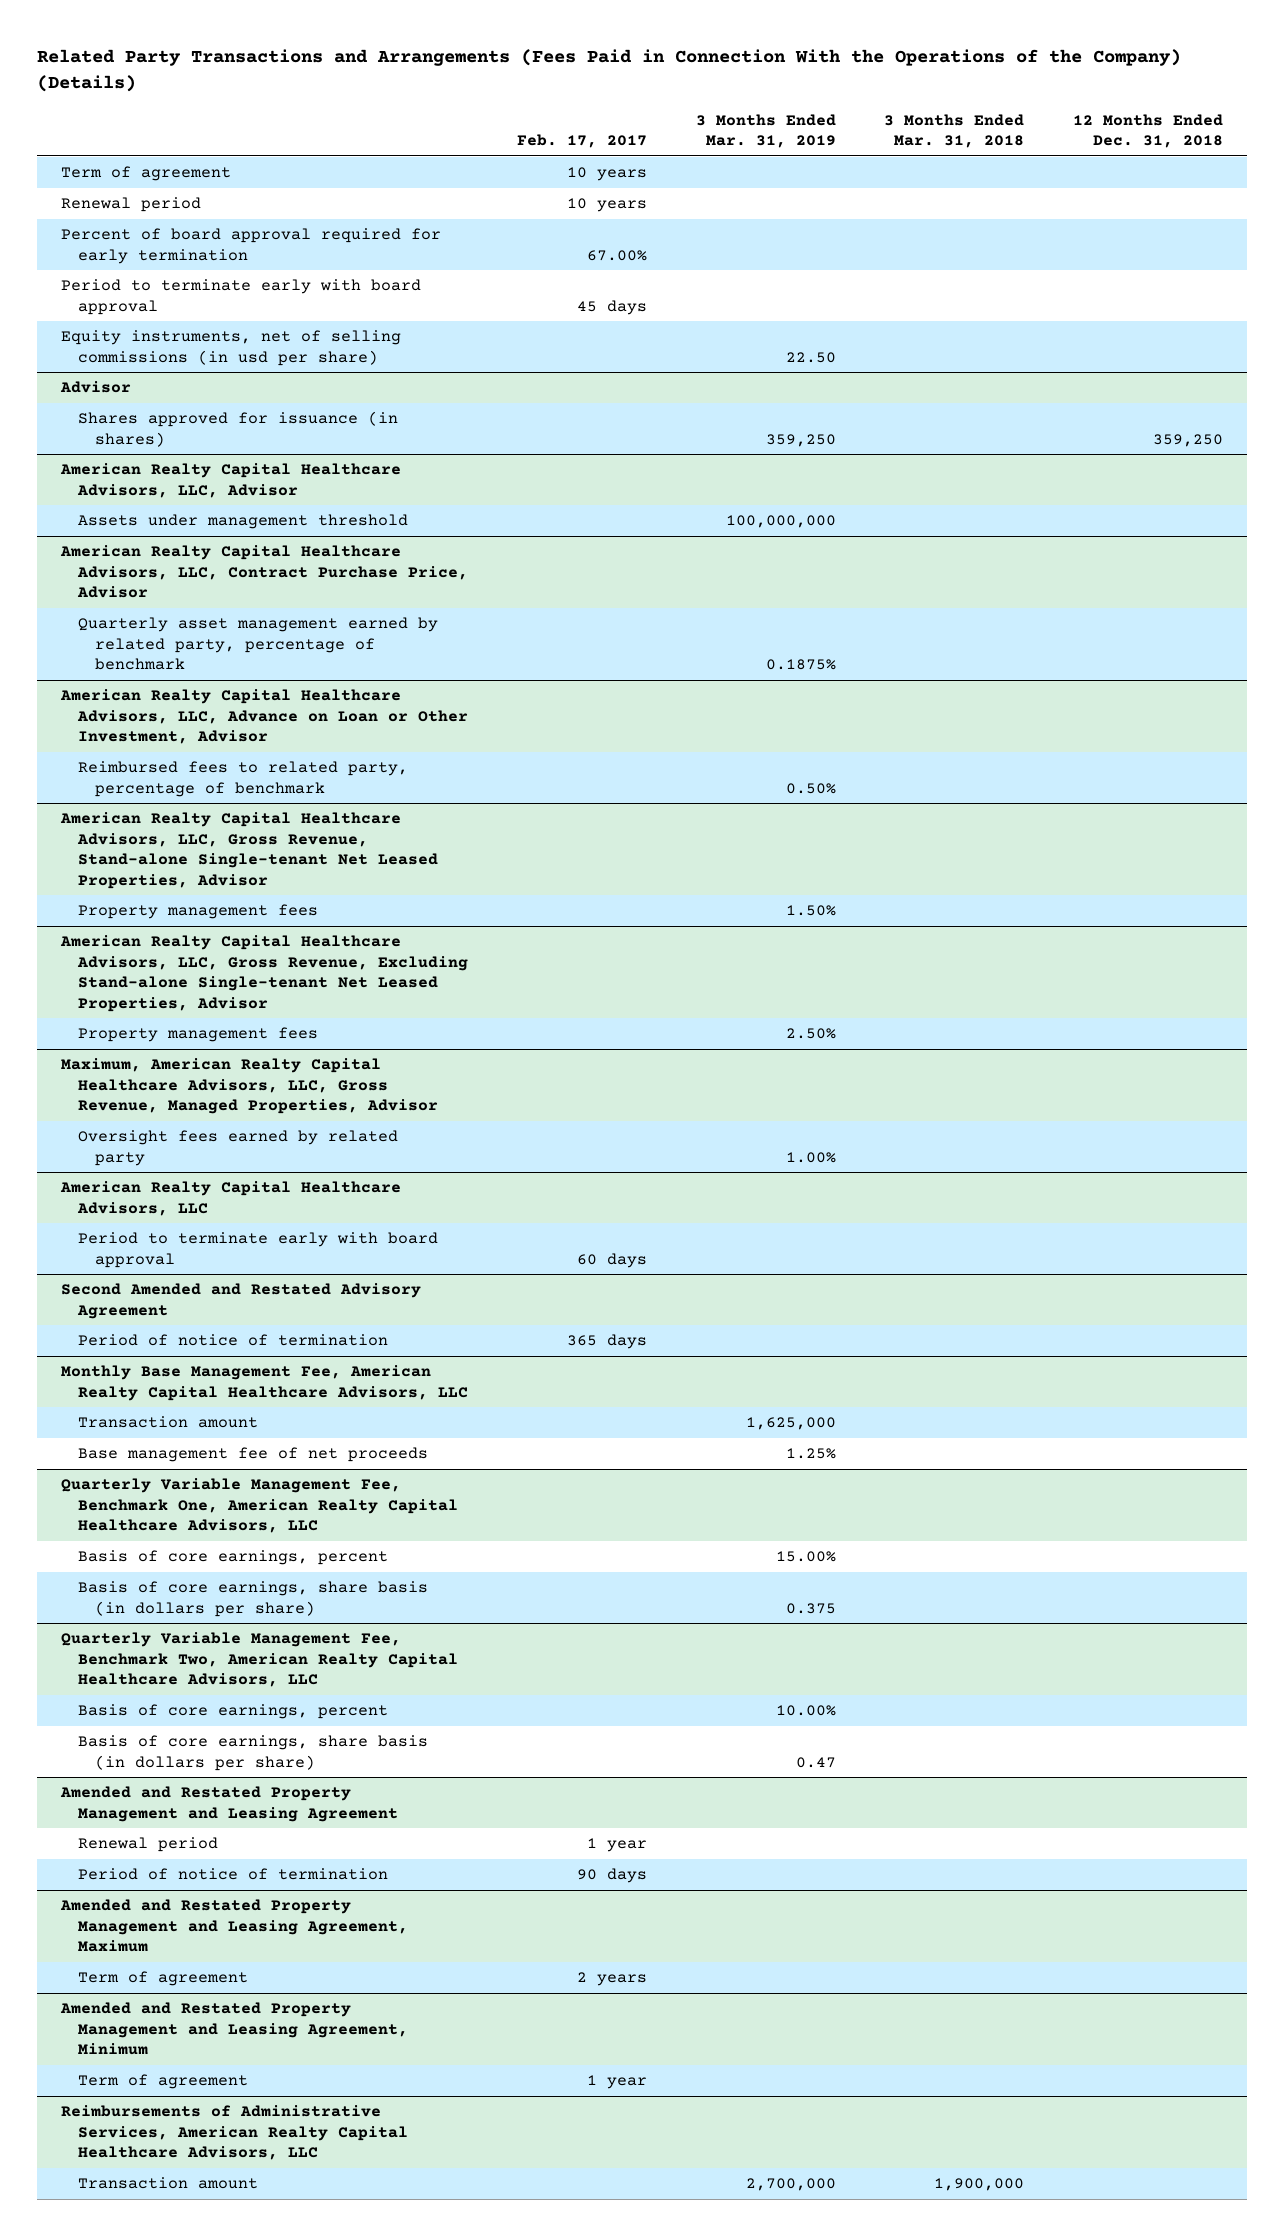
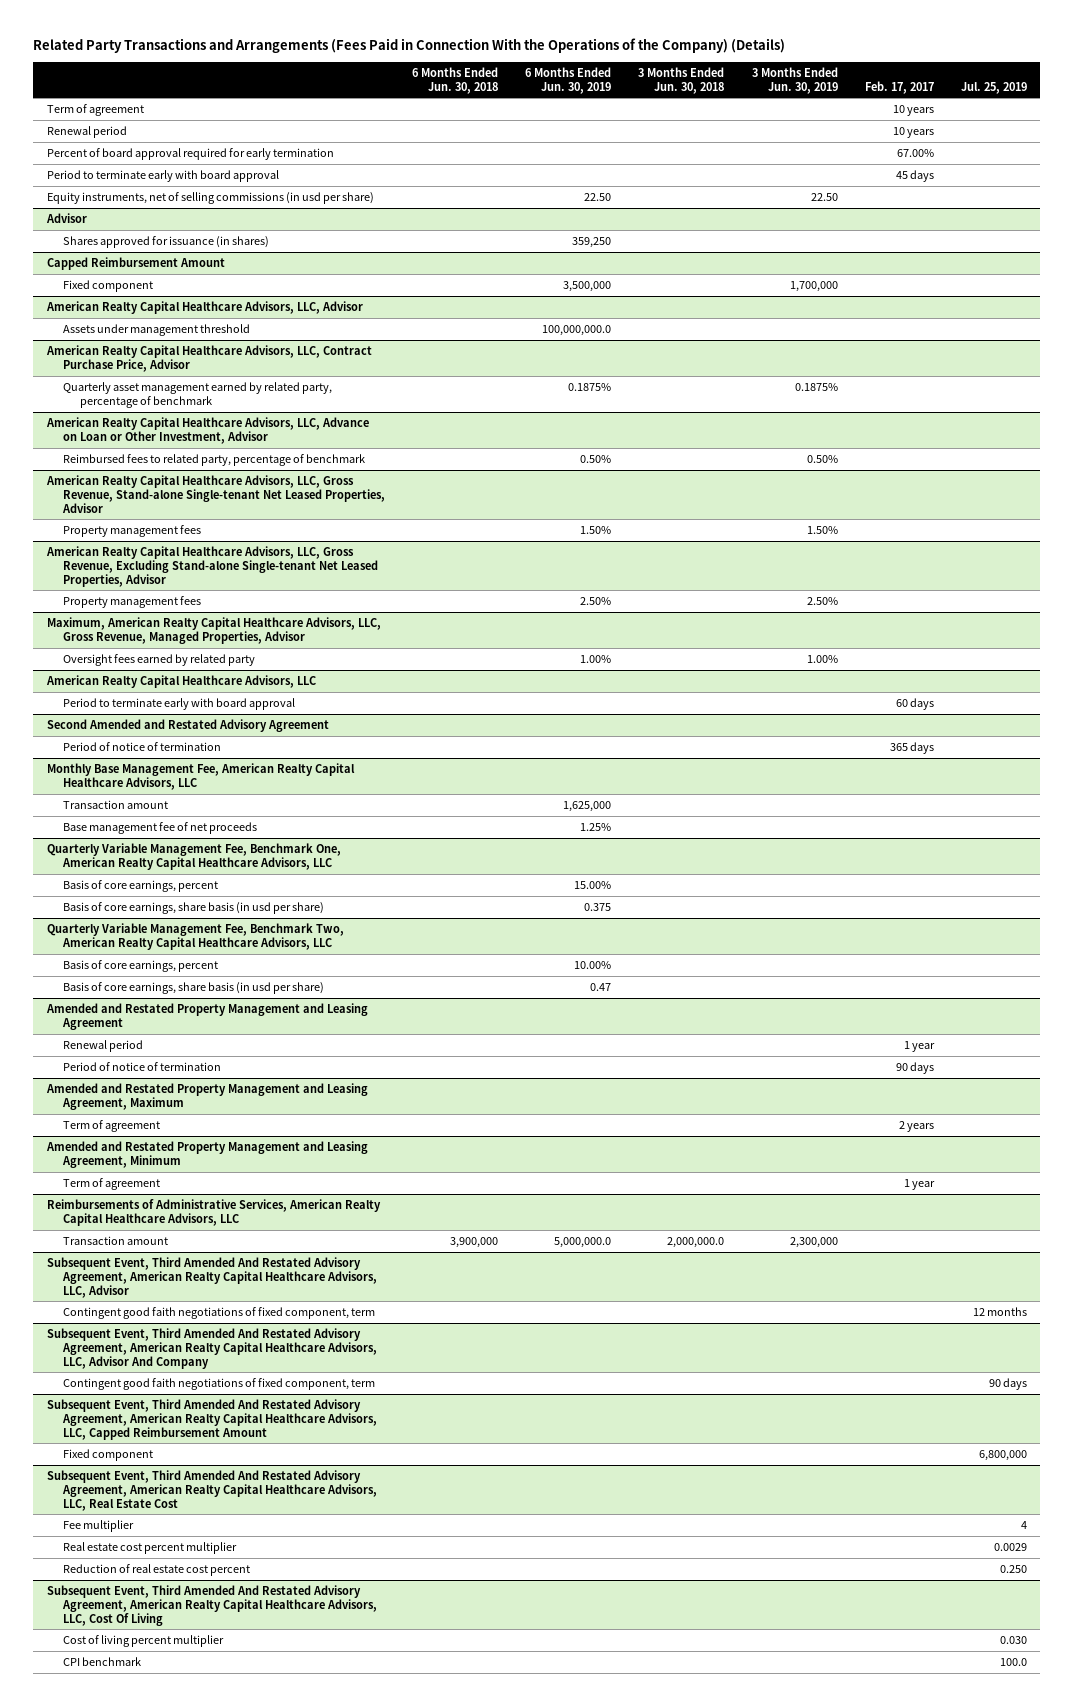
- | Feb. 17, 2017 | 3 Months Ended Mar. 31, 2019 | 3 Months Ended Mar. 31, 2018 | 12 Months Ended Dec. 31, 2018
+ | 6 Months Ended Jun. 30, 2018 | 6 Months Ended Jun. 30, 2019 | 3 Months Ended Jun. 30, 2018 | 3 Months Ended Jun. 30, 2019 | Feb. 17, 2017 | Jul. 25, 2019
+ Capped Reimbursement Amount
+ Fixed component | | 3,500,000 | | 1,700,000 | |
@ Quarterly Variable Management Fee, Benchmark One, American Realty Capital Healthcare Advisors, LLC
- Basis of core earnings, share basis (in dollars per share) | | 0.375 | |
+ Basis of core earnings, share basis (in usd per share) | | 0.375 | | | |
@ Quarterly Variable Management Fee, Benchmark Two, American Realty Capital Healthcare Advisors, LLC
- Basis of core earnings, share basis (in dollars per share) | | 0.47 | |
+ Basis of core earnings, share basis (in usd per share) | | 0.47 | | | |
+ Subsequent Event, Third Amended And Restated Advisory Agreement, American Realty Capital Healthcare Advisors, LLC, Advisor
+ Contingent good faith negotiations of fixed component, term | | | | | | 12 months
+ Subsequent Event, Third Amended And Restated Advisory Agreement, American Realty Capital Healthcare Advisors, LLC, Advisor And Company
+ Contingent good faith negotiations of fixed component, term | | | | | | 90 days
+ Subsequent Event, Third Amended And Restated Advisory Agreement, American Realty Capital Healthcare Advisors, LLC, Capped Reimbursement Amount
+ Fixed component | | | | | | 6,800,000
+ Subsequent Event, Third Amended And Restated Advisory Agreement, American Realty Capital Healthcare Advisors, LLC, Real Estate Cost
+ Fee multiplier | | | | | | 4
+ Real estate cost percent multiplier | | | | | | 0.0029
+ Reduction of real estate cost percent | | | | | | 0.250
+ Subsequent Event, Third Amended And Restated Advisory Agreement, American Realty Capital Healthcare Advisors, LLC, Cost Of Living
+ Cost of living percent multiplier | | | | | | 0.030
+ CPI benchmark | | | | | | 100.0

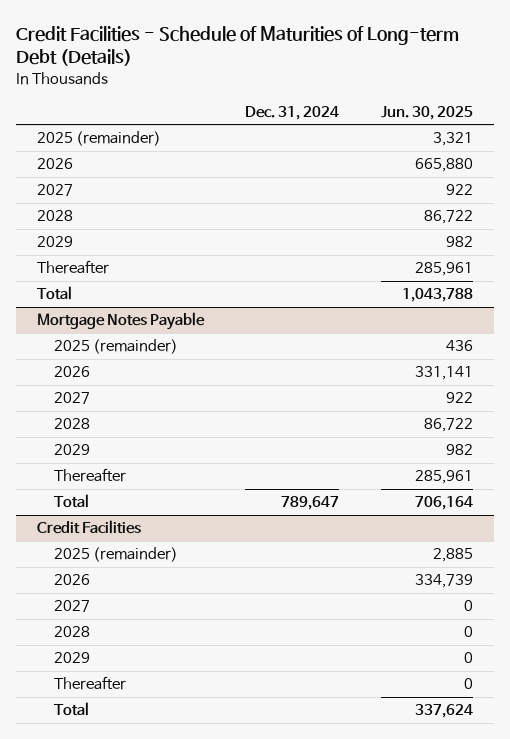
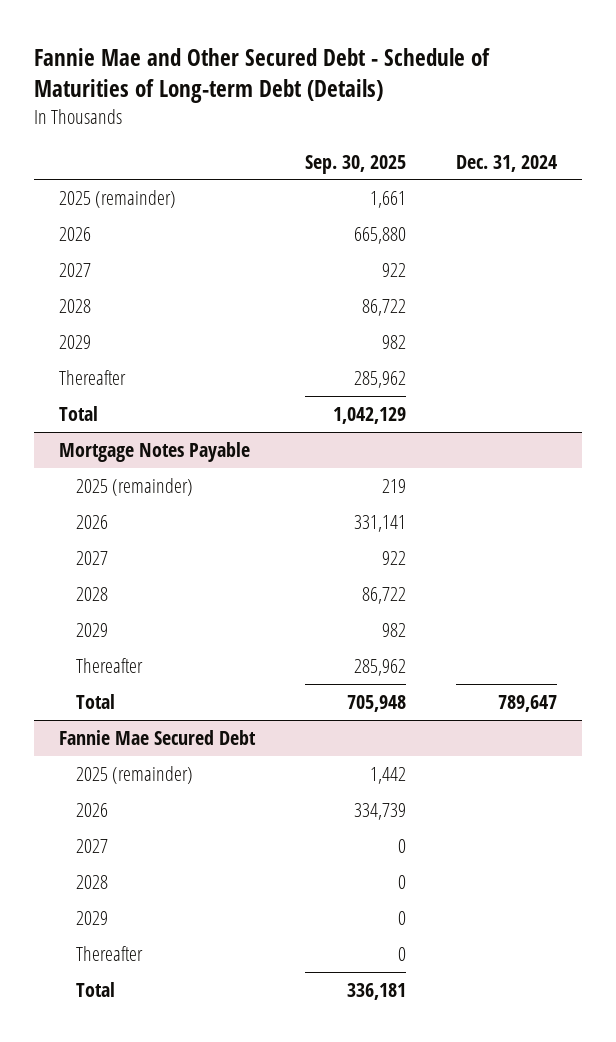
- Credit Facilities - Schedule of Maturities of Long-term Debt (Details)
+ Fannie Mae and Other Secured Debt - Schedule of Maturities of Long-term Debt (Details)
- | Dec. 31, 2024 | Jun. 30, 2025
+ | Sep. 30, 2025 | Dec. 31, 2024
- Credit Facilities
+ Fannie Mae Secured Debt

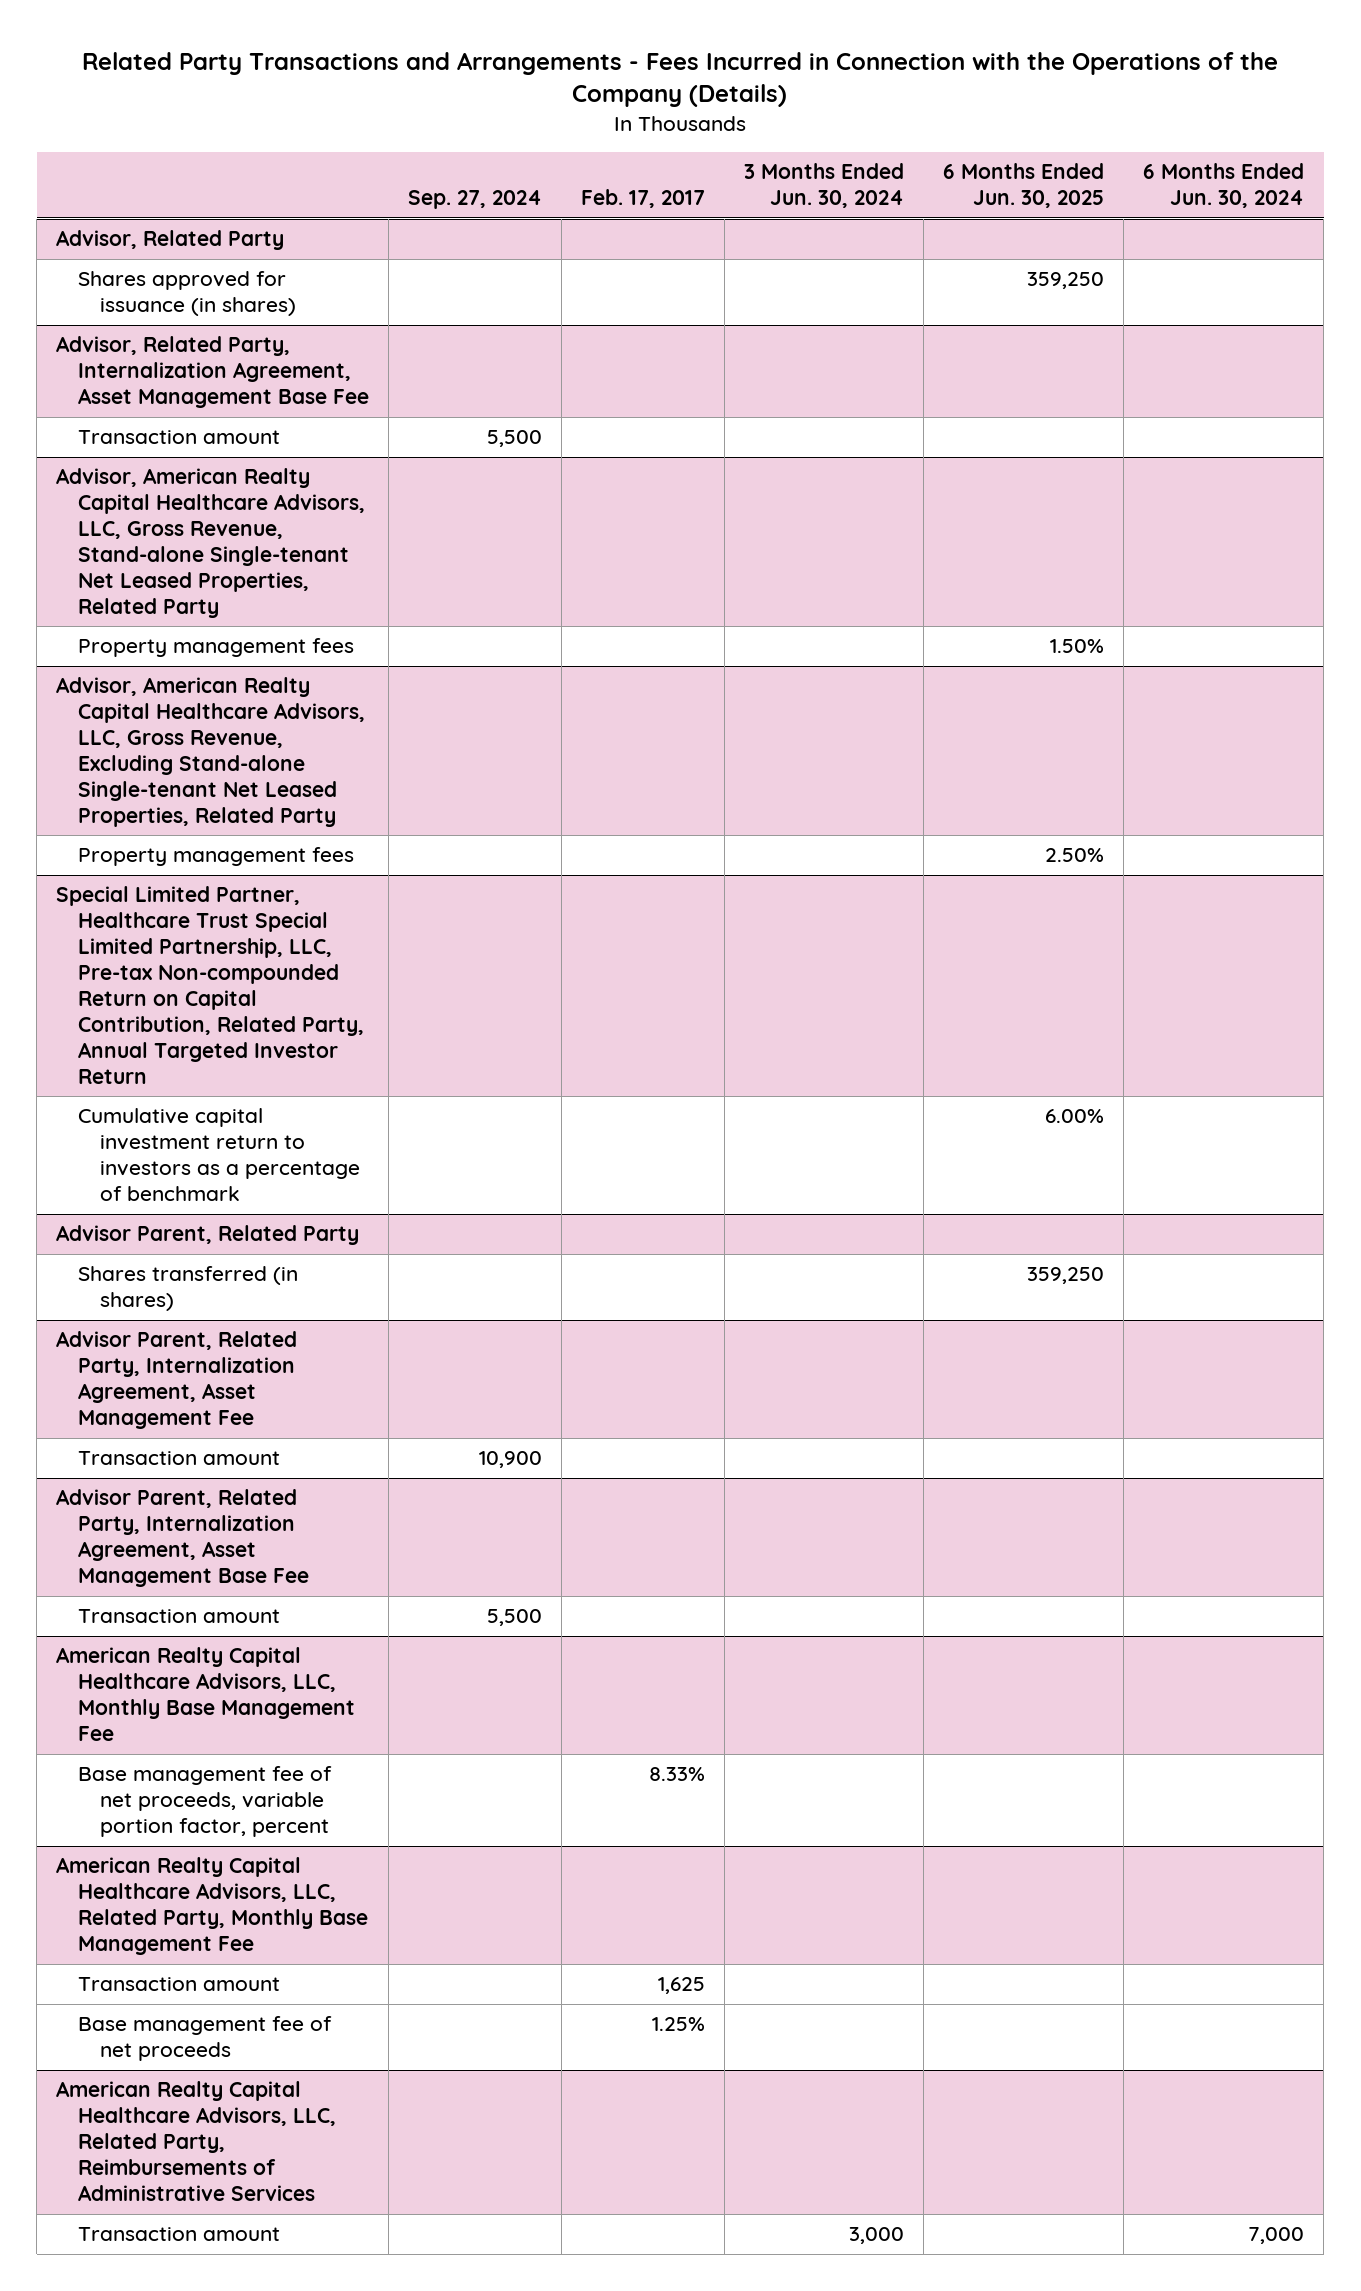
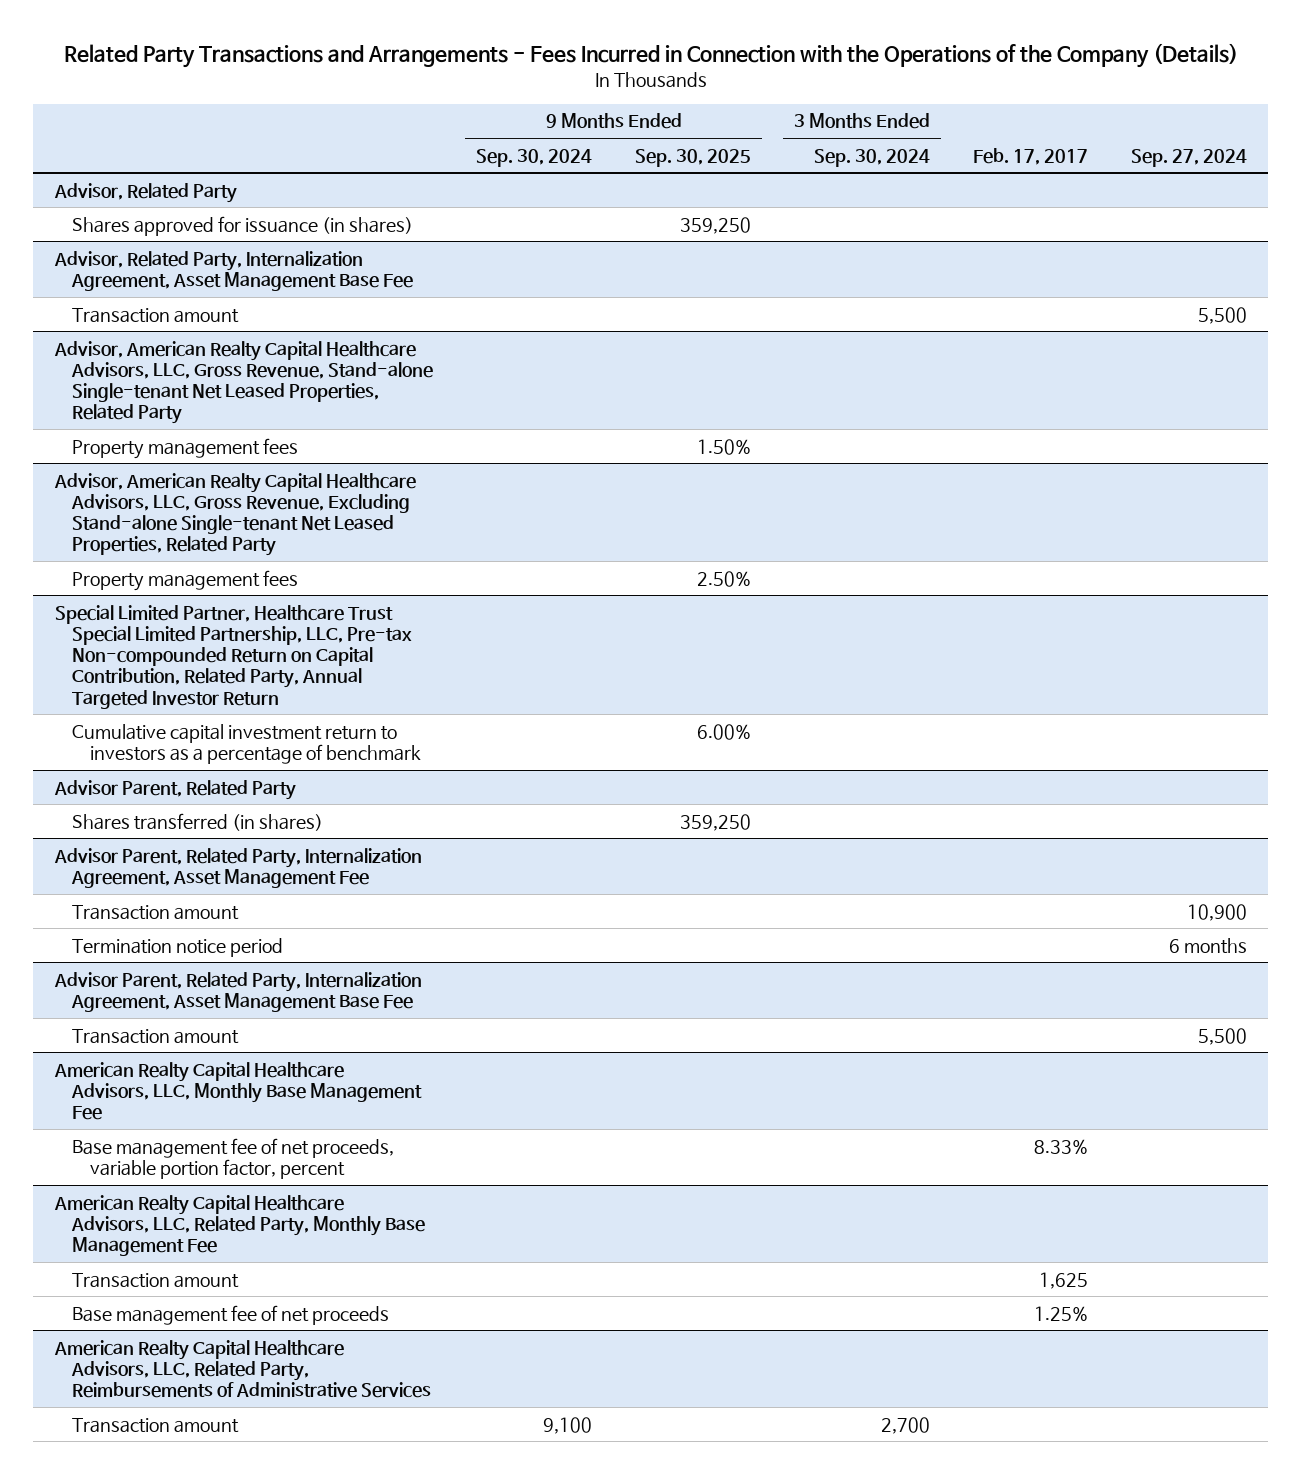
- | Sep. 27, 2024 | Feb. 17, 2017 | 3 Months Ended Jun. 30, 2024 | 6 Months Ended Jun. 30, 2025 | 6 Months Ended Jun. 30, 2024
+ | 9 Months Ended Sep. 30, 2024 | 9 Months Ended Sep. 30, 2025 | 3 Months Ended Sep. 30, 2024 | Feb. 17, 2017 | Sep. 27, 2024
@ Advisor Parent, Related Party, Internalization Agreement, Asset Management Fee
+ Termination notice period | | | | | 6 months

